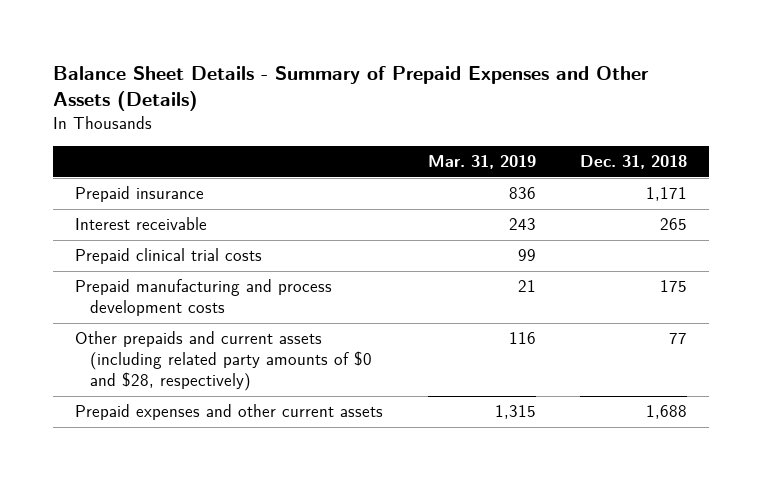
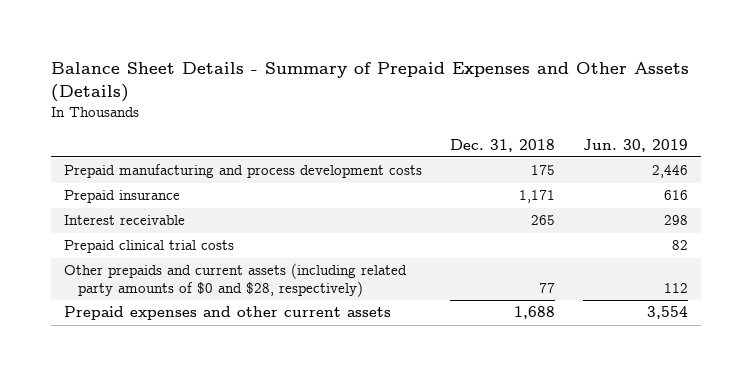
- | Mar. 31, 2019 | Dec. 31, 2018
+ | Dec. 31, 2018 | Jun. 30, 2019
moved up: Prepaid manufacturing and process development costs | 175 | 2,446

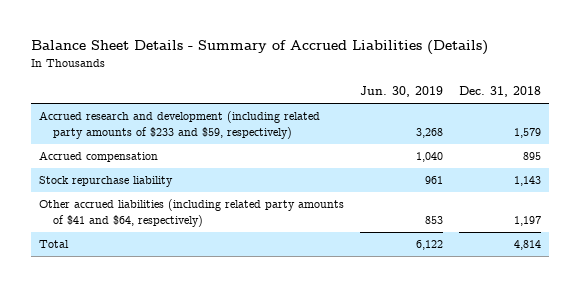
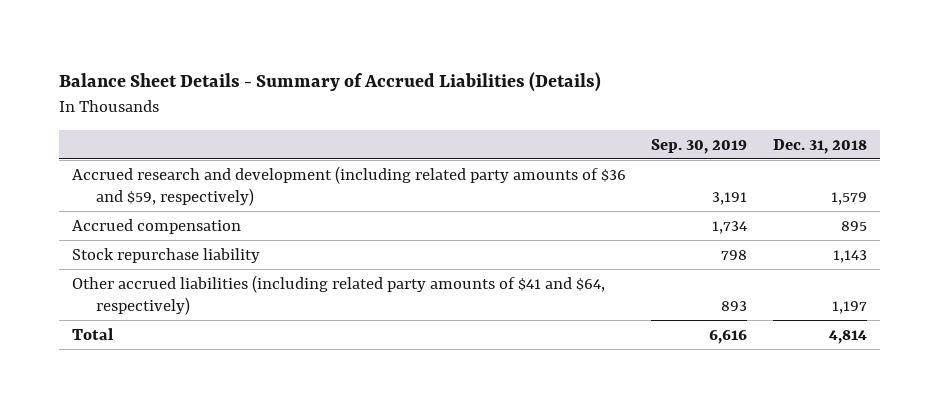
- | Jun. 30, 2019 | Dec. 31, 2018
+ | Sep. 30, 2019 | Dec. 31, 2018
- Accrued research and development (including related party amounts of $233 and $59, respectively) | 3,268 | 1,579
+ Accrued research and development (including related party amounts of $36 and $59, respectively) | 3,191 | 1,579

